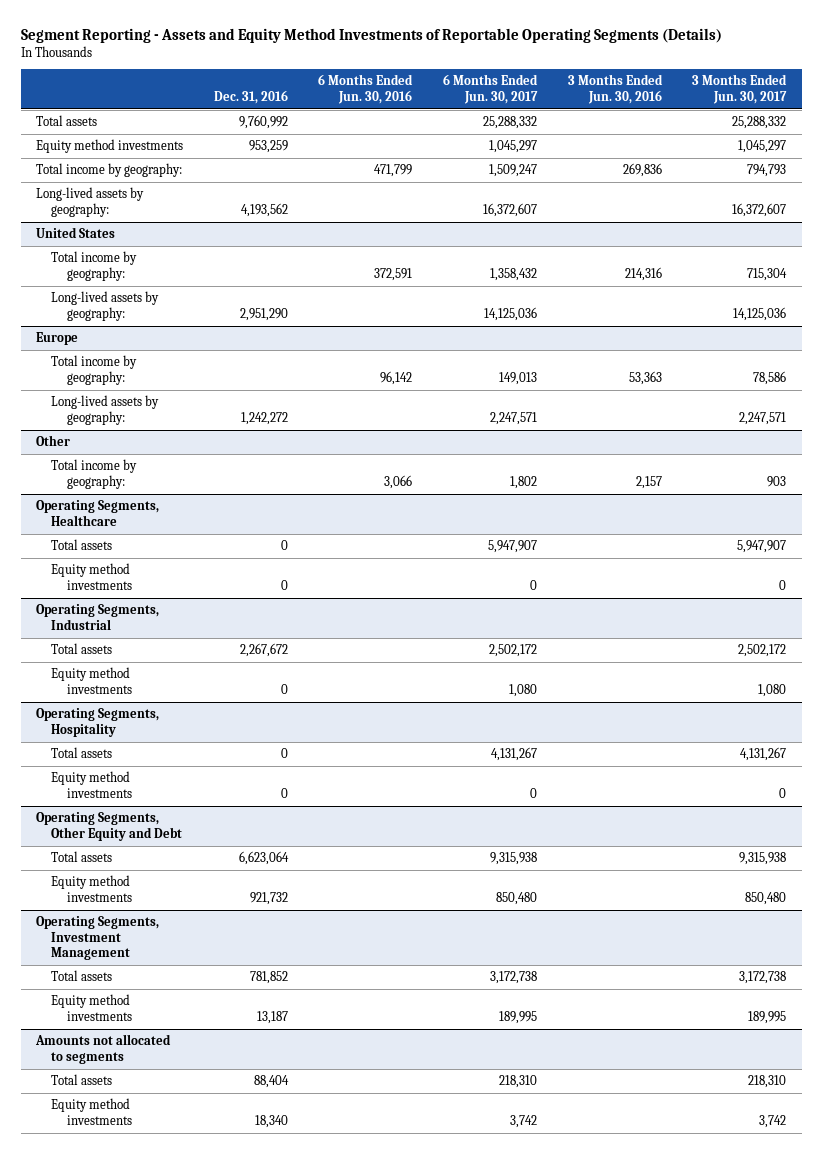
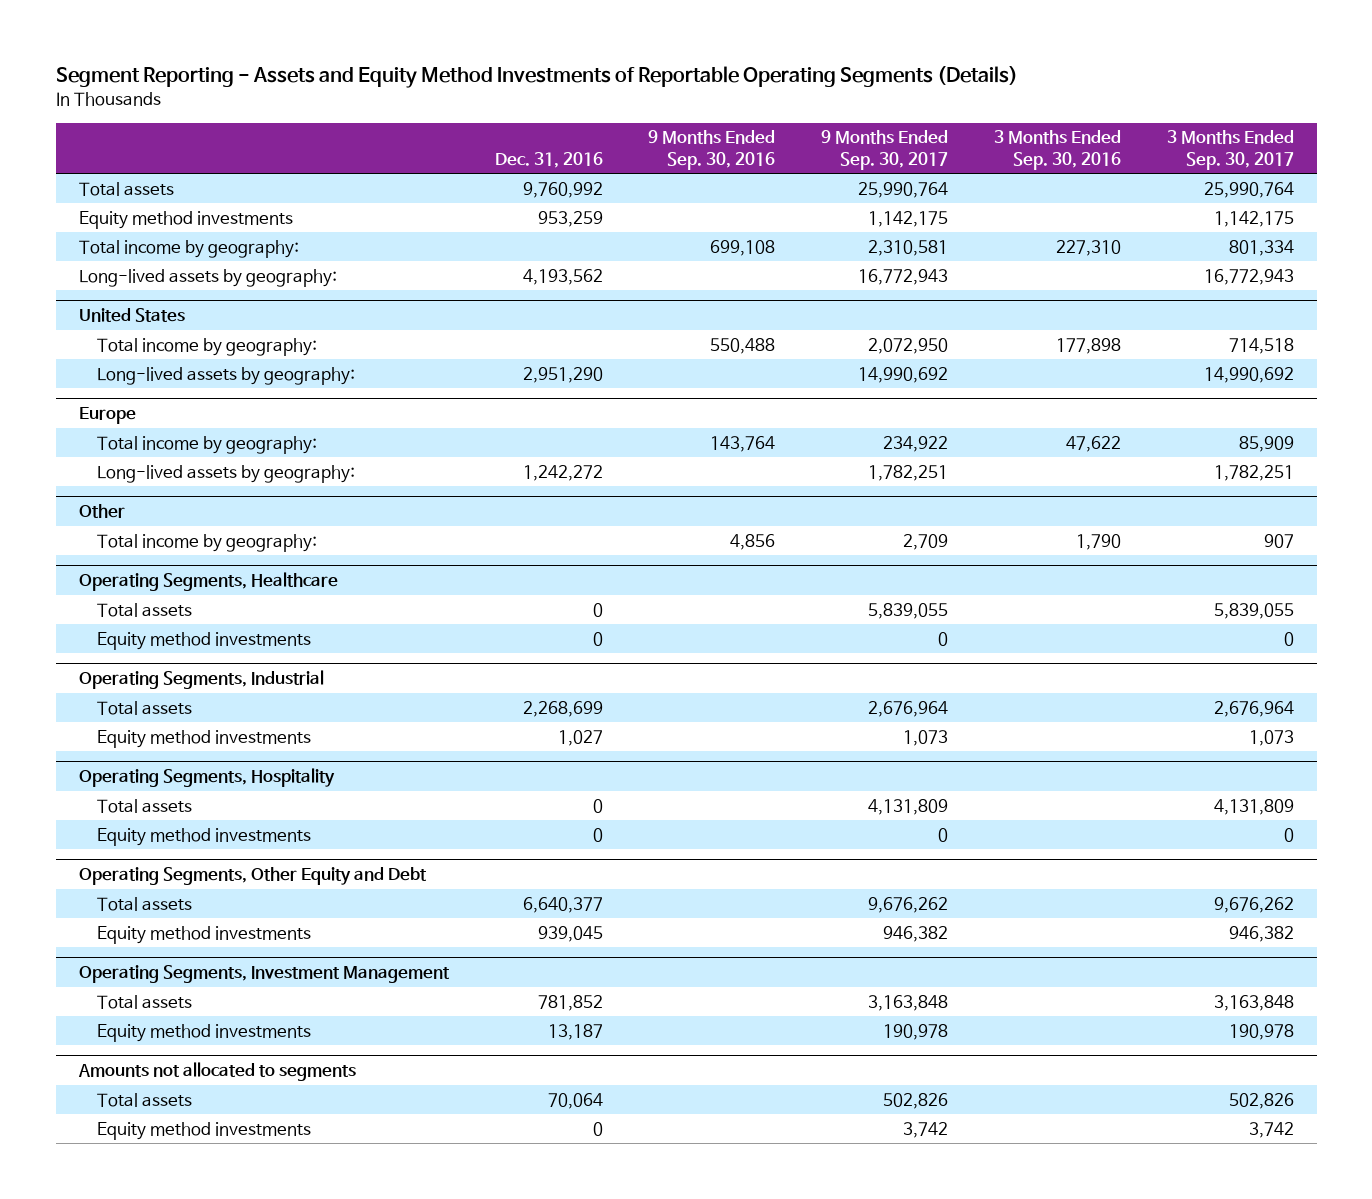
- | Dec. 31, 2016 | 6 Months Ended Jun. 30, 2016 | 6 Months Ended Jun. 30, 2017 | 3 Months Ended Jun. 30, 2016 | 3 Months Ended Jun. 30, 2017
+ | Dec. 31, 2016 | 9 Months Ended Sep. 30, 2016 | 9 Months Ended Sep. 30, 2017 | 3 Months Ended Sep. 30, 2016 | 3 Months Ended Sep. 30, 2017
@ Operating Segments, Industrial
- Total assets | 2,267,672 | | 2,502,172 | | 2,502,172
- Equity method investments | 0 | | 1,080 | | 1,080
+ Total assets | 2,268,699 | | 2,676,964 | | 2,676,964
+ Equity method investments | 1,027 | | 1,073 | | 1,073
@ Operating Segments, Other Equity and Debt
- Total assets | 6,623,064 | | 9,315,938 | | 9,315,938
- Equity method investments | 921,732 | | 850,480 | | 850,480
+ Total assets | 6,640,377 | | 9,676,262 | | 9,676,262
+ Equity method investments | 939,045 | | 946,382 | | 946,382
@ Amounts not allocated to segments
- Total assets | 88,404 | | 218,310 | | 218,310
- Equity method investments | 18,340 | | 3,742 | | 3,742
+ Total assets | 70,064 | | 502,826 | | 502,826
+ Equity method investments | 0 | | 3,742 | | 3,742

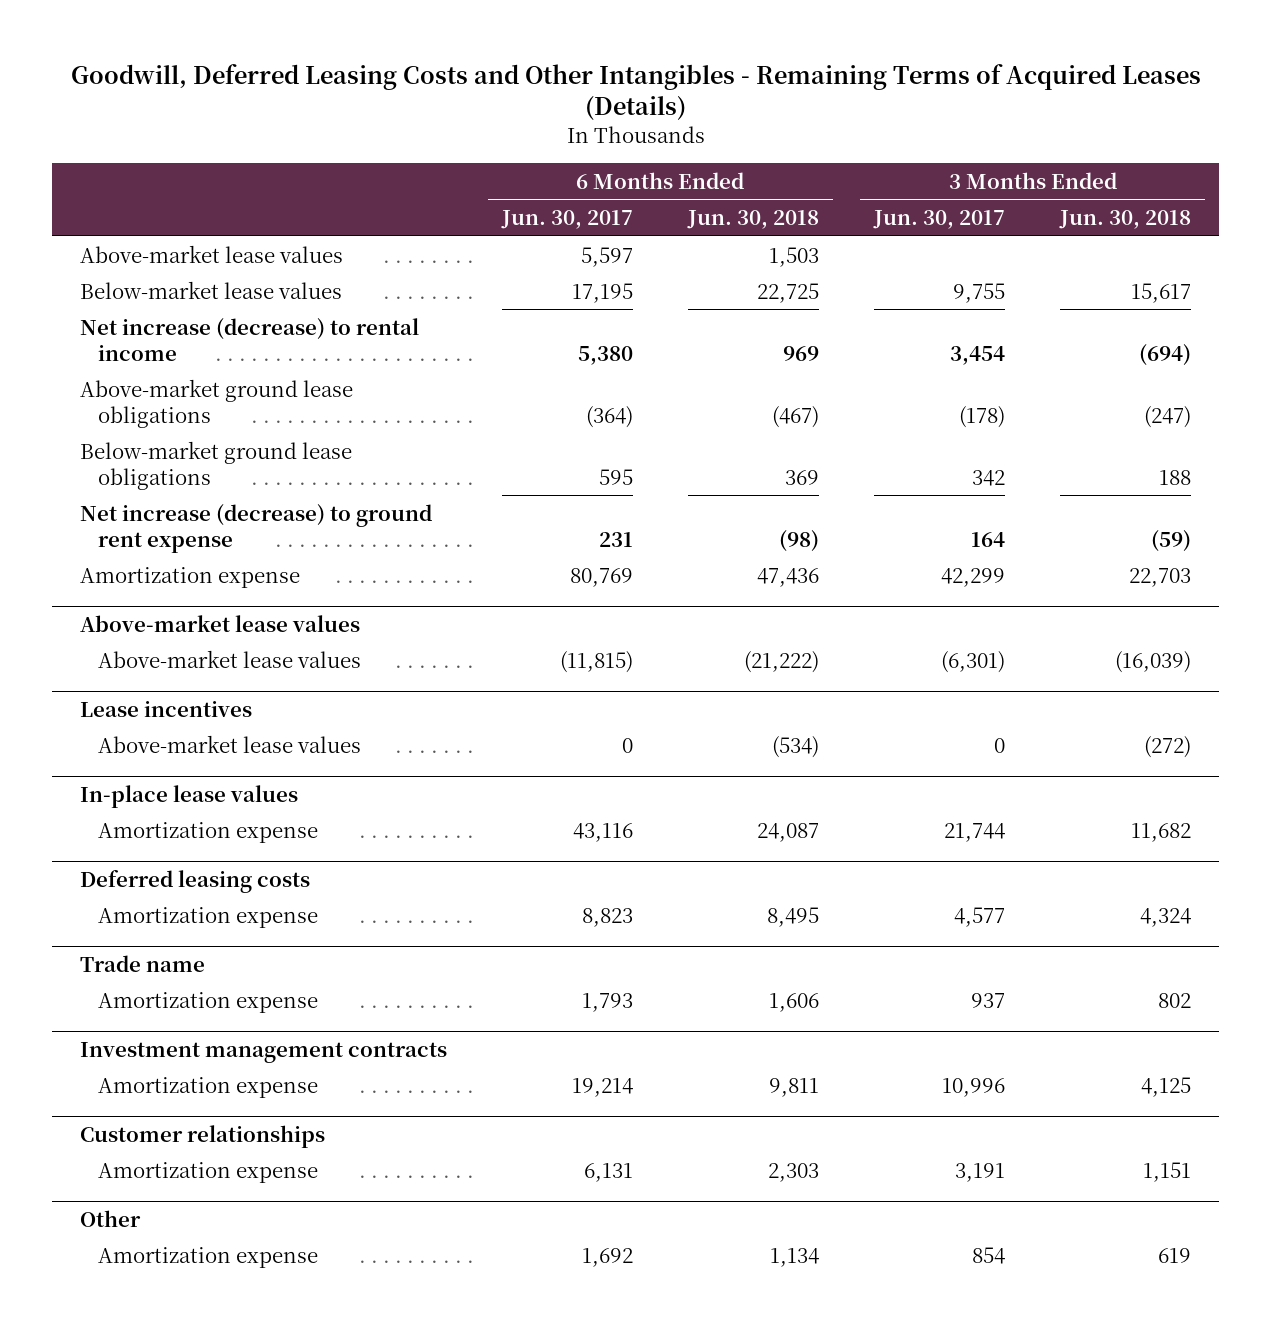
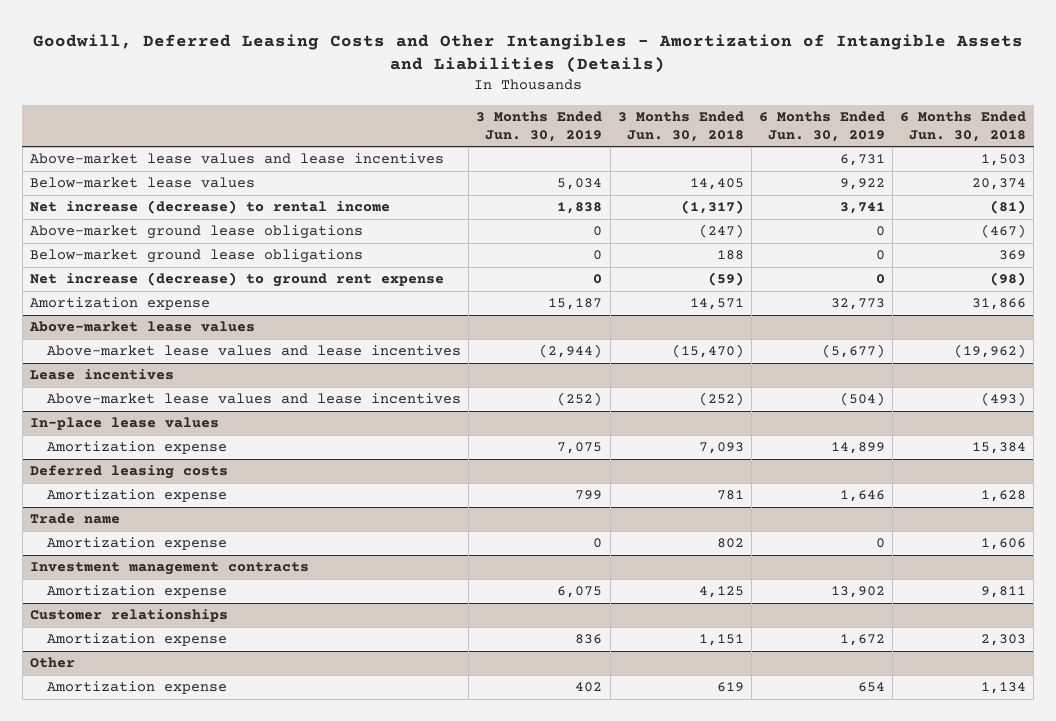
- Goodwill, Deferred Leasing Costs and Other Intangibles - Remaining Terms of Acquired Leases (Details)
+ Goodwill, Deferred Leasing Costs and Other Intangibles - Amortization of Intangible Assets and Liabilities (Details)
- | 6 Months Ended Jun. 30, 2017 | 6 Months Ended Jun. 30, 2018 | 3 Months Ended Jun. 30, 2017 | 3 Months Ended Jun. 30, 2018
+ | 3 Months Ended Jun. 30, 2019 | 3 Months Ended Jun. 30, 2018 | 6 Months Ended Jun. 30, 2019 | 6 Months Ended Jun. 30, 2018
- Above-market lease values | 5,597 | 1,503 | |
- Below-market lease values | 17,195 | 22,725 | 9,755 | 15,617
- Net increase (decrease) to rental income | 5,380 | 969 | 3,454 | (694)
+ Above-market lease values and lease incentives | | | 6,731 | 1,503
+ Below-market lease values | 5,034 | 14,405 | 9,922 | 20,374
+ Net increase (decrease) to rental income | 1,838 | (1,317) | 3,741 | (81)
- Amortization expense | 80,769 | 47,436 | 42,299 | 22,703
+ Amortization expense | 15,187 | 14,571 | 32,773 | 31,866
@ Above-market lease values
- Above-market lease values | (11,815) | (21,222) | (6,301) | (16,039)
+ Above-market lease values and lease incentives | (2,944) | (15,470) | (5,677) | (19,962)
@ Lease incentives
- Above-market lease values | 0 | (534) | 0 | (272)
+ Above-market lease values and lease incentives | (252) | (252) | (504) | (493)
@ In-place lease values
- Amortization expense | 43,116 | 24,087 | 21,744 | 11,682
+ Amortization expense | 7,075 | 7,093 | 14,899 | 15,384
@ Deferred leasing costs
- Amortization expense | 8,823 | 8,495 | 4,577 | 4,324
+ Amortization expense | 799 | 781 | 1,646 | 1,628

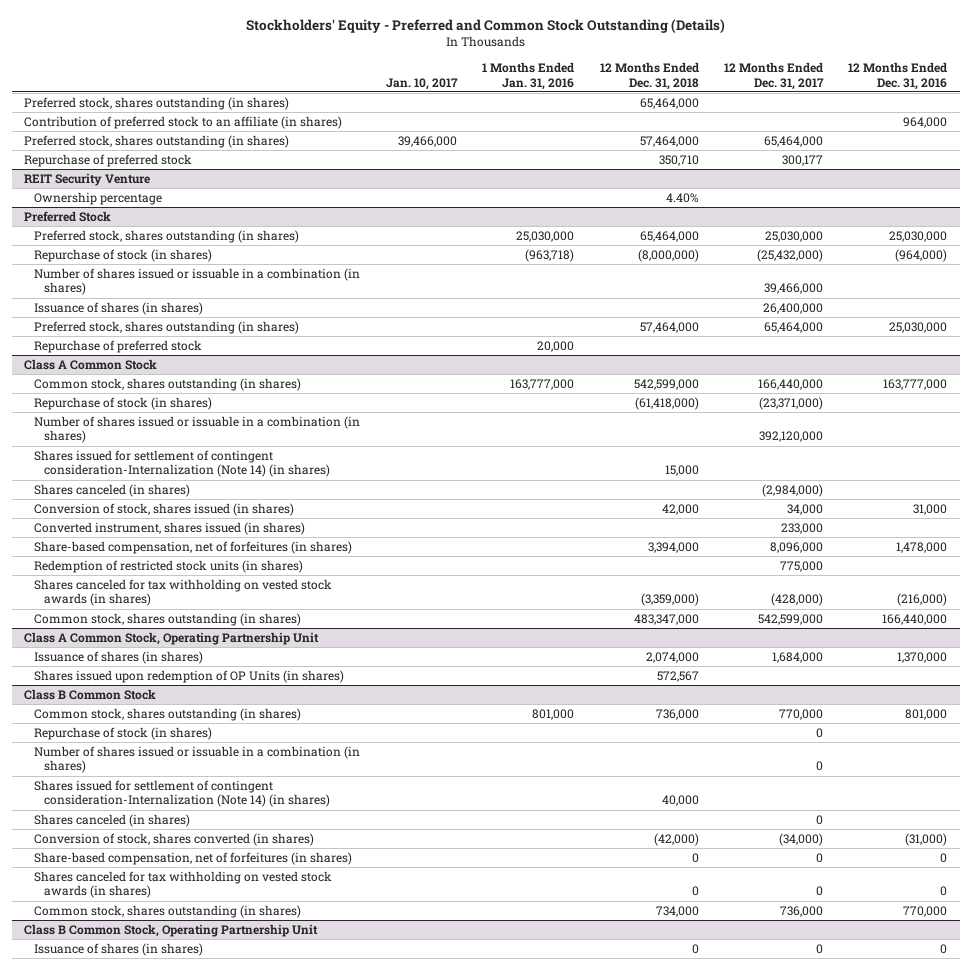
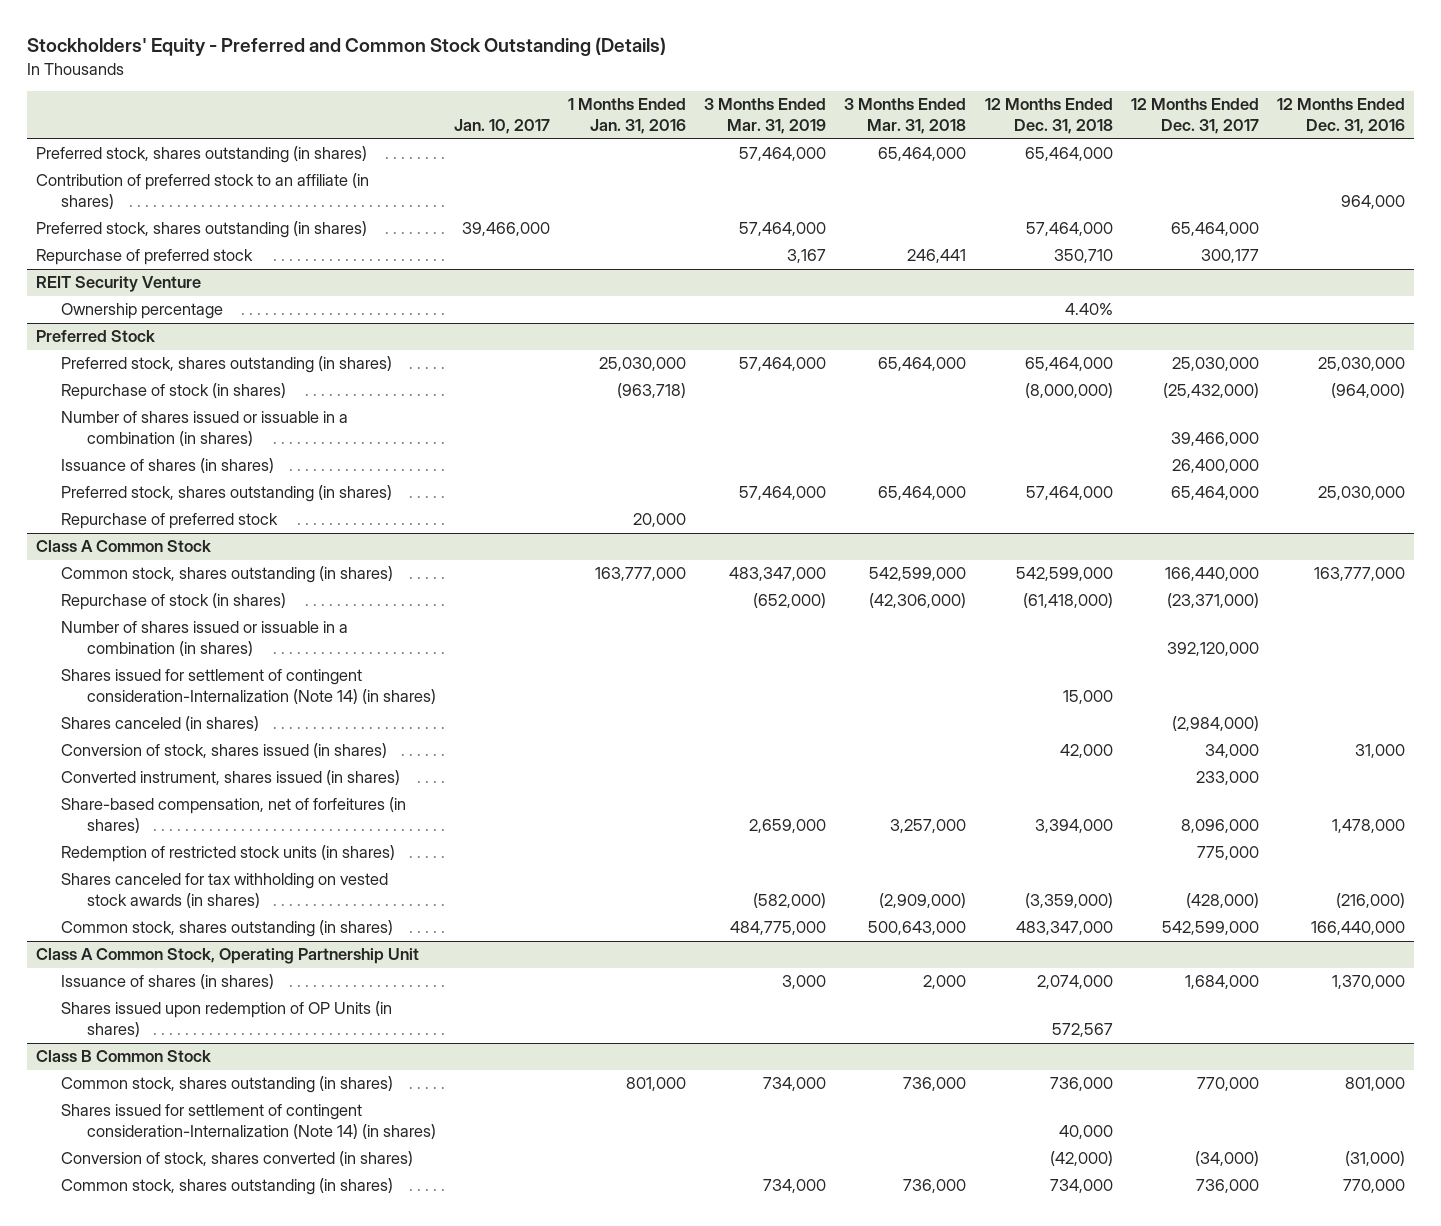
- | Jan. 10, 2017 | 1 Months Ended Jan. 31, 2016 | 12 Months Ended Dec. 31, 2018 | 12 Months Ended Dec. 31, 2017 | 12 Months Ended Dec. 31, 2016
+ | Jan. 10, 2017 | 1 Months Ended Jan. 31, 2016 | 3 Months Ended Mar. 31, 2019 | 3 Months Ended Mar. 31, 2018 | 12 Months Ended Dec. 31, 2018 | 12 Months Ended Dec. 31, 2017 | 12 Months Ended Dec. 31, 2016
@ Class B Common Stock
- Repurchase of stock (in shares) | | | | 0 |
- Number of shares issued or issuable in a combination (in shares) | | | | 0 |
- Shares canceled (in shares) | | | | 0 |
- Share-based compensation, net of forfeitures (in shares) | | | 0 | 0 | 0
- Shares canceled for tax withholding on vested stock awards (in shares) | | | 0 | 0 | 0
- Class B Common Stock, Operating Partnership Unit
- Issuance of shares (in shares) | | | 0 | 0 | 0

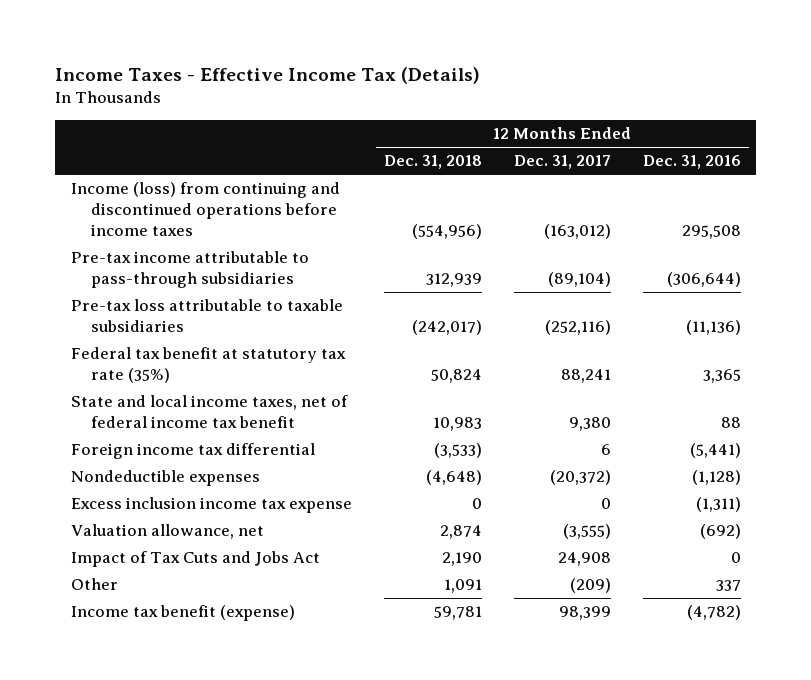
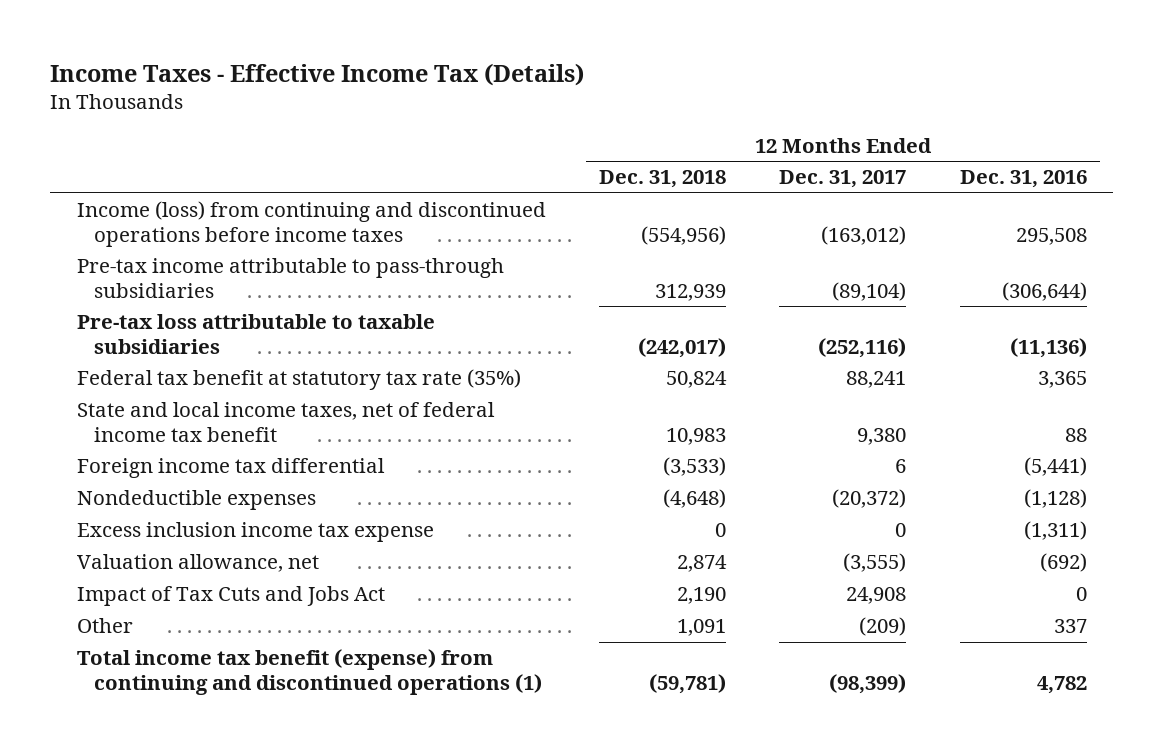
- Income tax benefit (expense) | 59,781 | 98,399 | (4,782)
+ Total income tax benefit (expense) from continuing and discontinued operations (1) | (59,781) | (98,399) | 4,782

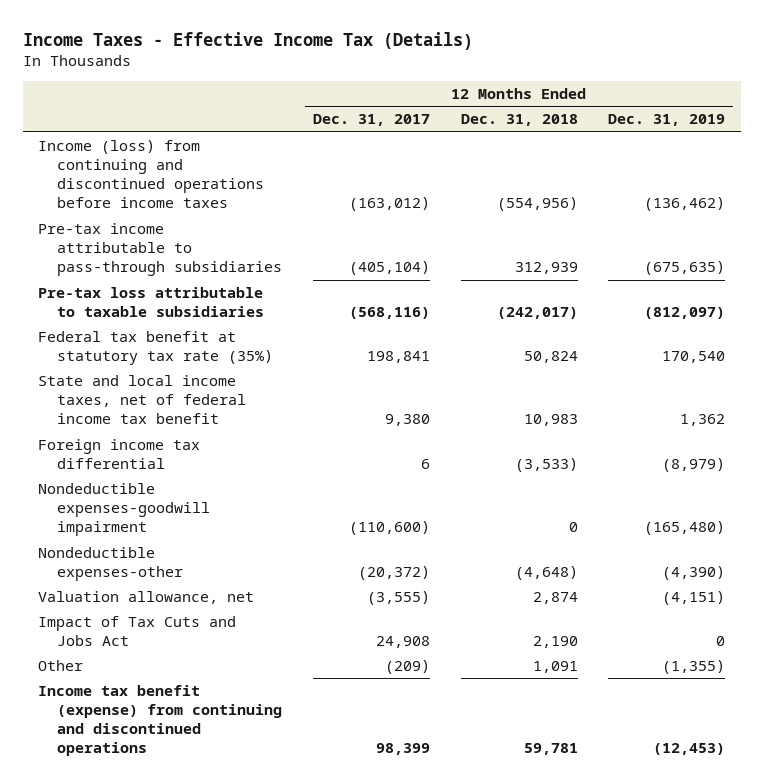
- | 12 Months Ended Dec. 31, 2018 | 12 Months Ended Dec. 31, 2017 | 12 Months Ended Dec. 31, 2016
+ | 12 Months Ended Dec. 31, 2017 | 12 Months Ended Dec. 31, 2018 | 12 Months Ended Dec. 31, 2019
- Pre-tax income attributable to pass-through subsidiaries | 312,939 | (89,104) | (306,644)
- Pre-tax loss attributable to taxable subsidiaries | (242,017) | (252,116) | (11,136)
- Federal tax benefit at statutory tax rate (35%) | 50,824 | 88,241 | 3,365
+ Pre-tax income attributable to pass-through subsidiaries | (405,104) | 312,939 | (675,635)
+ Pre-tax loss attributable to taxable subsidiaries | (568,116) | (242,017) | (812,097)
+ Federal tax benefit at statutory tax rate (35%) | 198,841 | 50,824 | 170,540
- Nondeductible expenses | (4,648) | (20,372) | (1,128)
- Excess inclusion income tax expense | 0 | 0 | (1,311)
+ Nondeductible expenses-goodwill impairment | (110,600) | 0 | (165,480)
+ Nondeductible expenses-other | (20,372) | (4,648) | (4,390)
- Total income tax benefit (expense) from continuing and discontinued operations (1) | (59,781) | (98,399) | 4,782
+ Income tax benefit (expense) from continuing and discontinued operations | 98,399 | 59,781 | (12,453)

